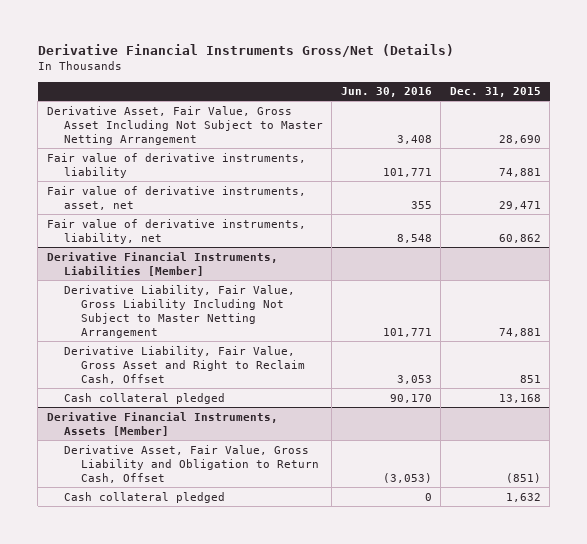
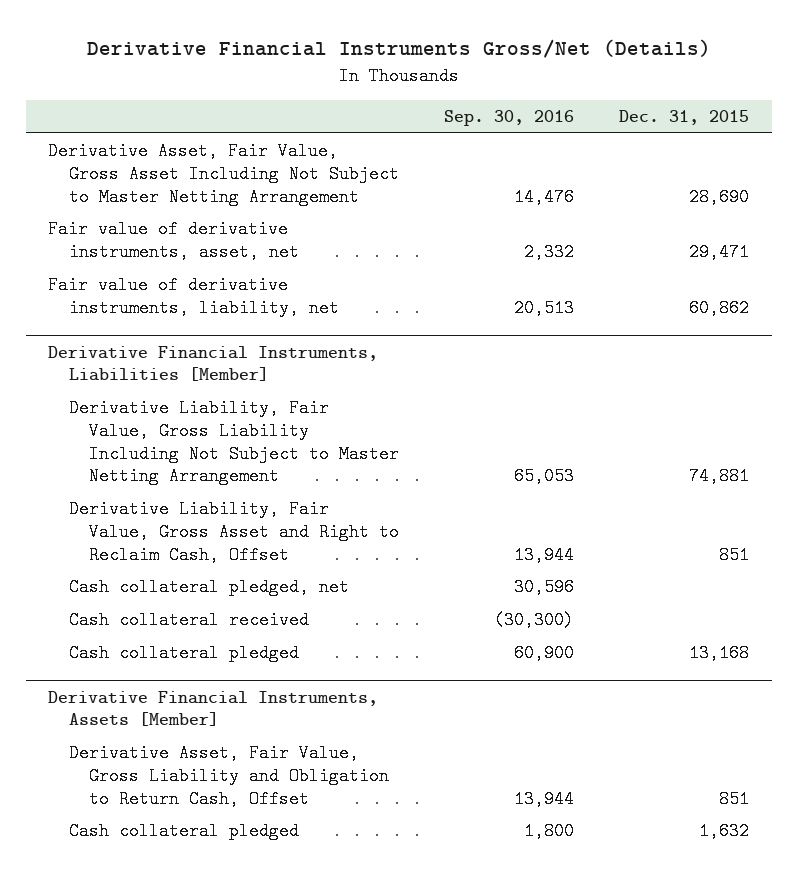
- | Jun. 30, 2016 | Dec. 31, 2015
+ | Sep. 30, 2016 | Dec. 31, 2015
- Fair value of derivative instruments, liability | 101,771 | 74,881
@ Derivative Financial Instruments, Liabilities [Member]
+ Cash collateral pledged, net | 30,596 |
+ Cash collateral received | (30,300) |
@ Derivative Financial Instruments, Assets [Member]
- Derivative Asset, Fair Value, Gross Liability and Obligation to Return Cash, Offset | (3,053) | (851)
+ Derivative Asset, Fair Value, Gross Liability and Obligation to Return Cash, Offset | 13,944 | 851

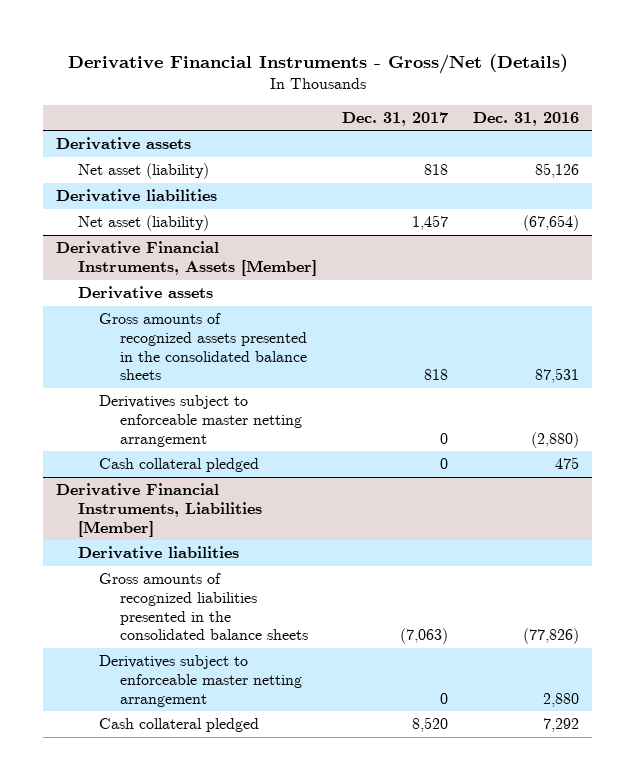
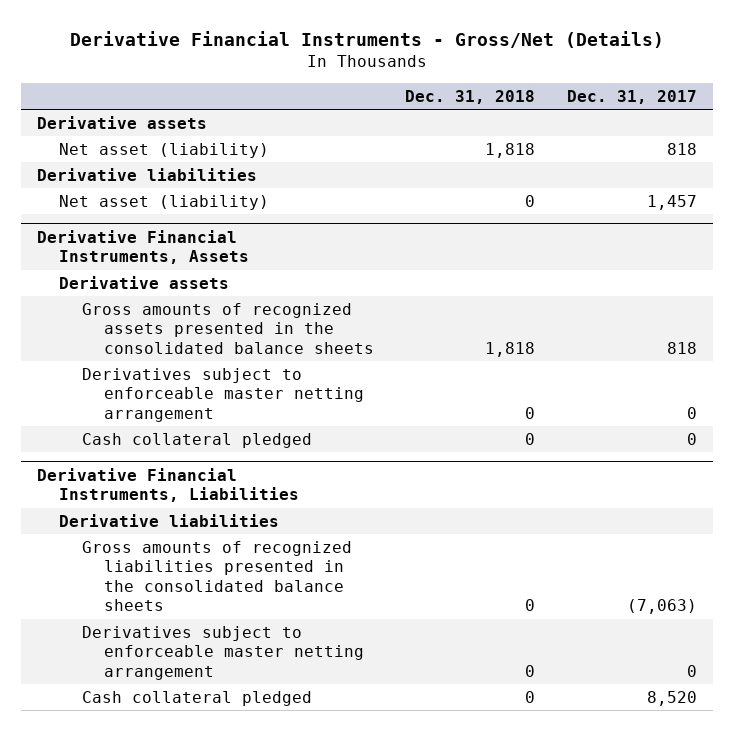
- | Dec. 31, 2017 | Dec. 31, 2016
+ | Dec. 31, 2018 | Dec. 31, 2017
- Derivative Financial Instruments, Assets [Member]
+ Derivative Financial Instruments, Assets
- Derivative Financial Instruments, Liabilities [Member]
+ Derivative Financial Instruments, Liabilities

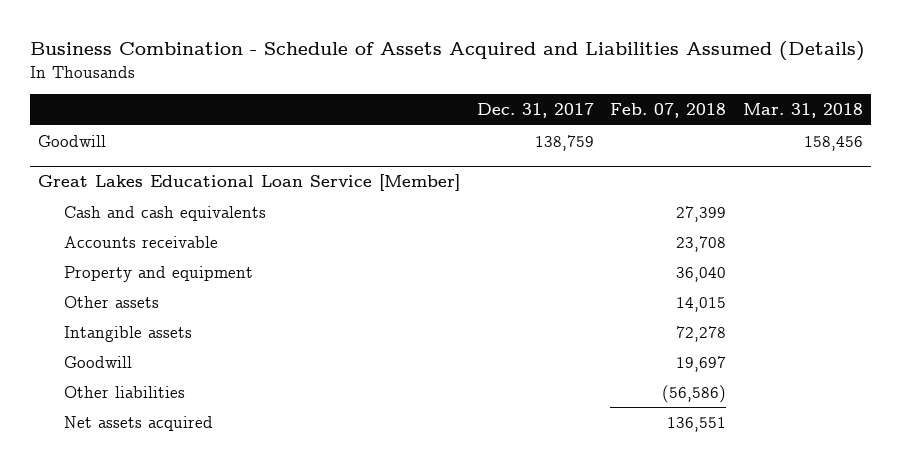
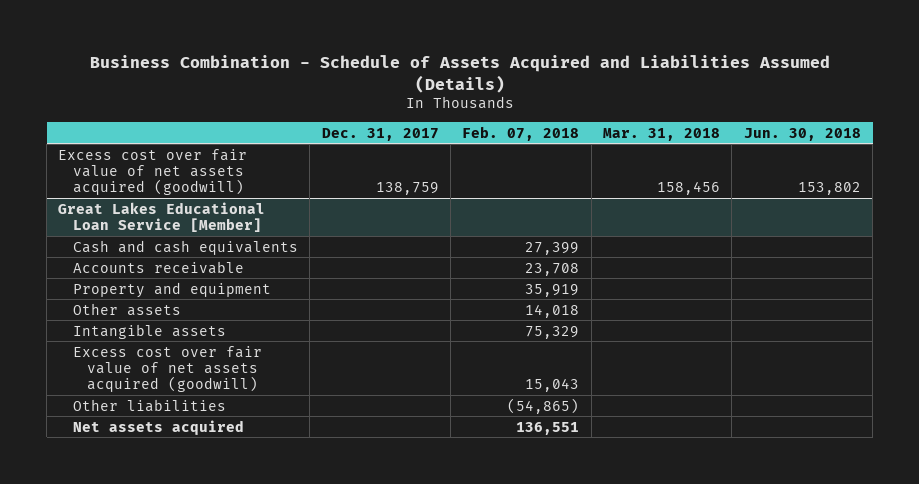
- | Dec. 31, 2017 | Feb. 07, 2018 | Mar. 31, 2018
+ | Dec. 31, 2017 | Feb. 07, 2018 | Mar. 31, 2018 | Jun. 30, 2018
- Goodwill | 138,759 | | 158,456
+ Excess cost over fair value of net assets acquired (goodwill) | 138,759 | | 158,456 | 153,802
@ Great Lakes Educational Loan Service [Member]
- Property and equipment | | 36,040 |
- Other assets | | 14,015 |
- Intangible assets | | 72,278 |
- Goodwill | | 19,697 |
- Other liabilities | | (56,586) |
+ Property and equipment | | 35,919 | |
+ Other assets | | 14,018 | |
+ Intangible assets | | 75,329 | |
+ Excess cost over fair value of net assets acquired (goodwill) | | 15,043 | |
+ Other liabilities | | (54,865) | |

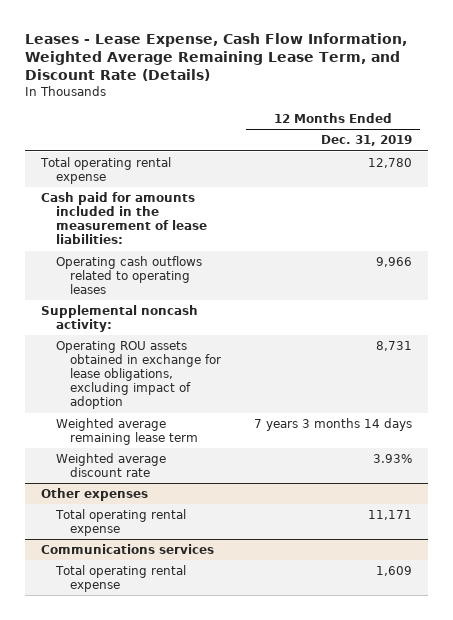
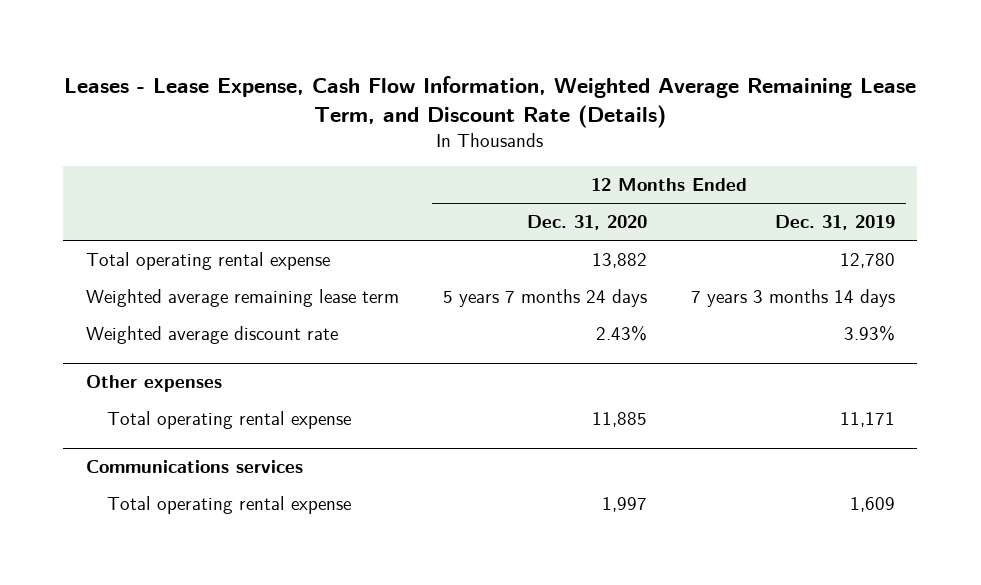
- | 12 Months Ended Dec. 31, 2019
+ | 12 Months Ended Dec. 31, 2020 | 12 Months Ended Dec. 31, 2019
- Cash paid for amounts included in the measurement of lease liabilities:
- Operating cash outflows related to operating leases | 9,966
- Supplemental noncash activity:
- Operating ROU assets obtained in exchange for lease obligations, excluding impact of adoption | 8,731

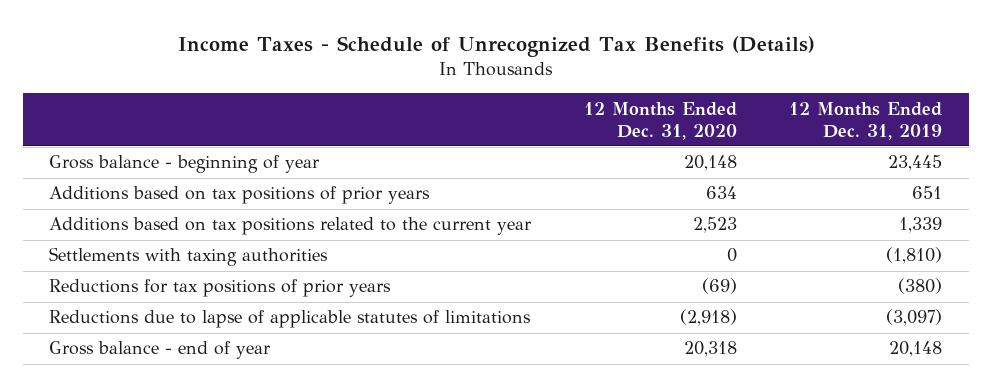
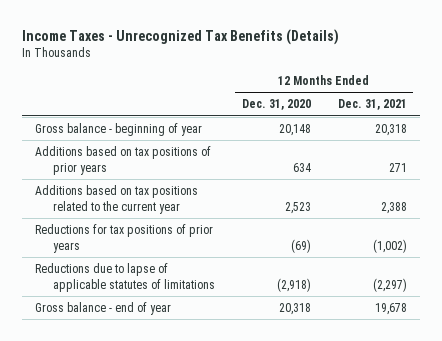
- Income Taxes - Schedule of Unrecognized Tax Benefits (Details)
+ Income Taxes - Unrecognized Tax Benefits (Details)
- | 12 Months Ended Dec. 31, 2020 | 12 Months Ended Dec. 31, 2019
+ | 12 Months Ended Dec. 31, 2020 | 12 Months Ended Dec. 31, 2021
- Settlements with taxing authorities | 0 | (1,810)

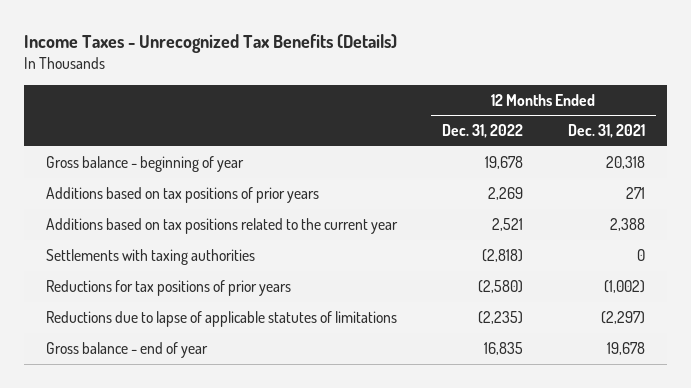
- | 12 Months Ended Dec. 31, 2020 | 12 Months Ended Dec. 31, 2021
+ | 12 Months Ended Dec. 31, 2022 | 12 Months Ended Dec. 31, 2021
+ Settlements with taxing authorities | (2,818) | 0

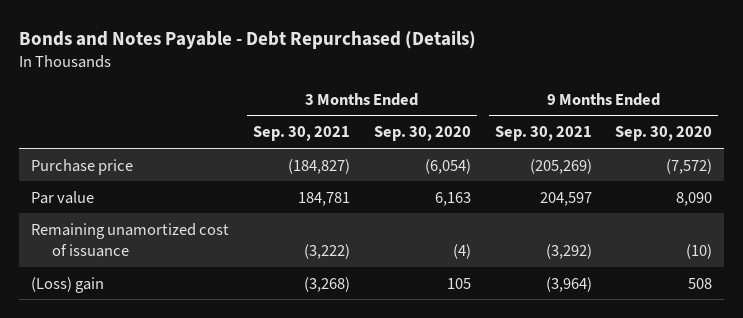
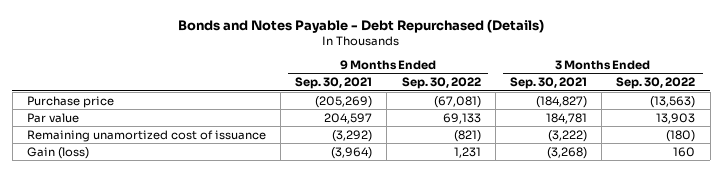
- | 3 Months Ended Sep. 30, 2021 | 3 Months Ended Sep. 30, 2020 | 9 Months Ended Sep. 30, 2021 | 9 Months Ended Sep. 30, 2020
+ | 9 Months Ended Sep. 30, 2021 | 9 Months Ended Sep. 30, 2022 | 3 Months Ended Sep. 30, 2021 | 3 Months Ended Sep. 30, 2022
- (Loss) gain | (3,268) | 105 | (3,964) | 508
+ Gain (loss) | (3,964) | 1,231 | (3,268) | 160

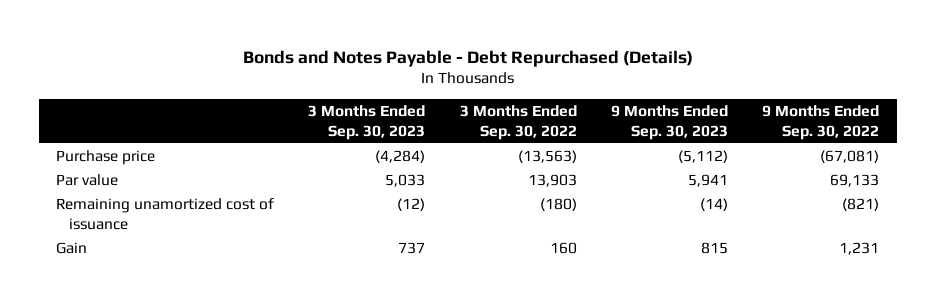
- | 9 Months Ended Sep. 30, 2021 | 9 Months Ended Sep. 30, 2022 | 3 Months Ended Sep. 30, 2021 | 3 Months Ended Sep. 30, 2022
+ | 3 Months Ended Sep. 30, 2023 | 3 Months Ended Sep. 30, 2022 | 9 Months Ended Sep. 30, 2023 | 9 Months Ended Sep. 30, 2022
- Gain (loss) | (3,964) | 1,231 | (3,268) | 160
+ Gain | 737 | 160 | 815 | 1,231

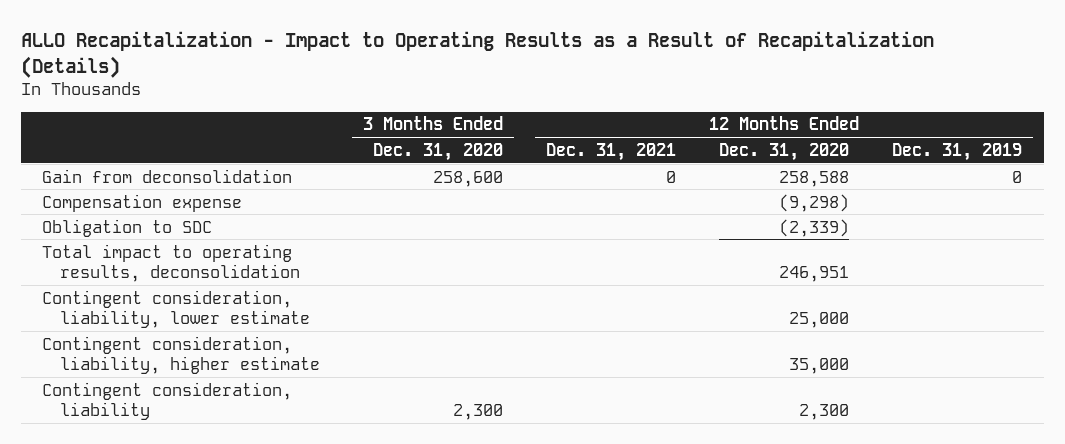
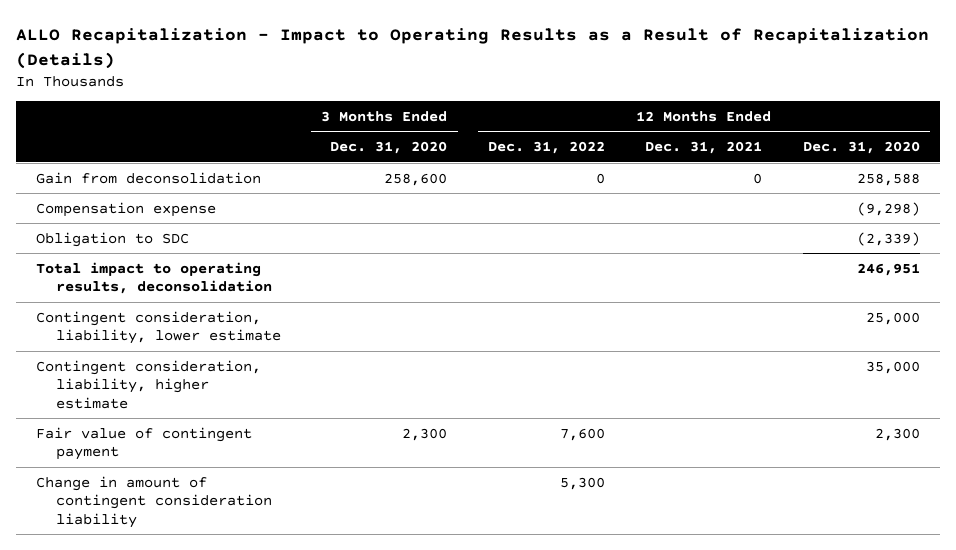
- | 3 Months Ended Dec. 31, 2020 | 12 Months Ended Dec. 31, 2021 | 12 Months Ended Dec. 31, 2020 | 12 Months Ended Dec. 31, 2019
+ | 3 Months Ended Dec. 31, 2020 | 12 Months Ended Dec. 31, 2022 | 12 Months Ended Dec. 31, 2021 | 12 Months Ended Dec. 31, 2020
- Contingent consideration, liability | 2,300 | | 2,300 |
+ Fair value of contingent payment | 2,300 | 7,600 | | 2,300
+ Change in amount of contingent consideration liability | | 5,300 | |

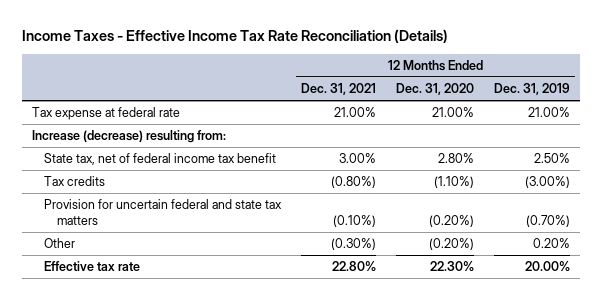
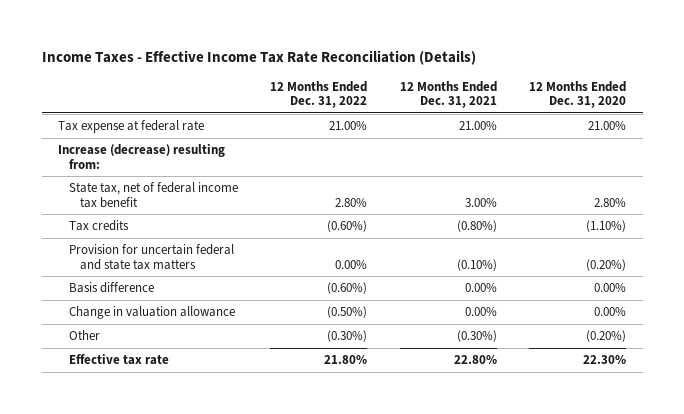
- | 12 Months Ended Dec. 31, 2021 | 12 Months Ended Dec. 31, 2020 | 12 Months Ended Dec. 31, 2019
+ | 12 Months Ended Dec. 31, 2022 | 12 Months Ended Dec. 31, 2021 | 12 Months Ended Dec. 31, 2020
+ Basis difference | (0.60%) | 0.00% | 0.00%
+ Change in valuation allowance | (0.50%) | 0.00% | 0.00%

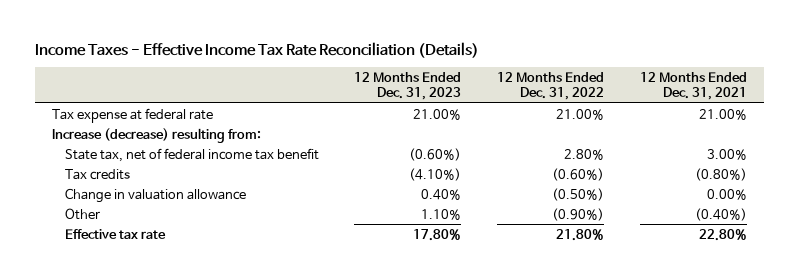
- | 12 Months Ended Dec. 31, 2022 | 12 Months Ended Dec. 31, 2021 | 12 Months Ended Dec. 31, 2020
+ | 12 Months Ended Dec. 31, 2023 | 12 Months Ended Dec. 31, 2022 | 12 Months Ended Dec. 31, 2021
- Provision for uncertain federal and state tax matters | 0.00% | (0.10%) | (0.20%)
- Basis difference | (0.60%) | 0.00% | 0.00%
- Other | (0.30%) | (0.30%) | (0.20%)
+ Other | 1.10% | (0.90%) | (0.40%)

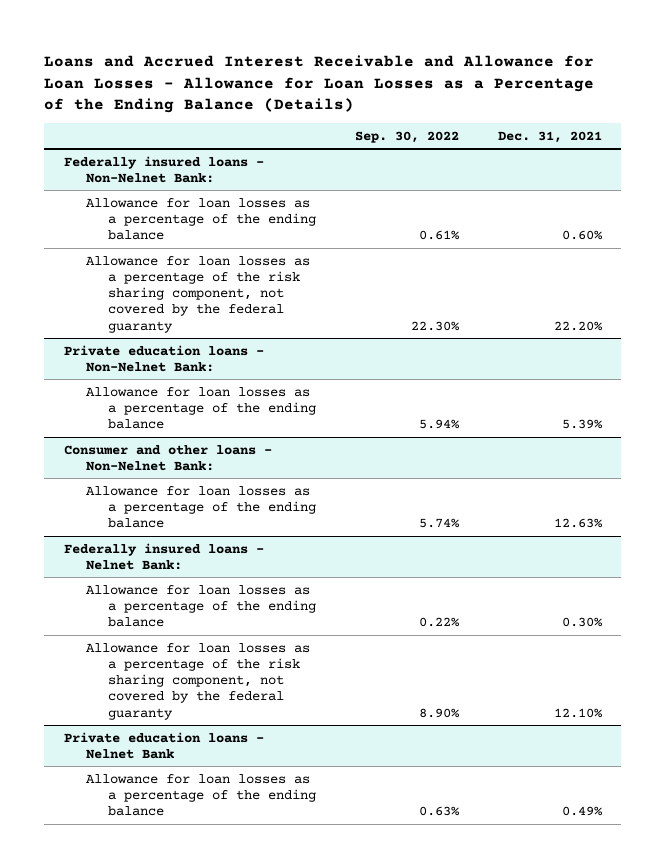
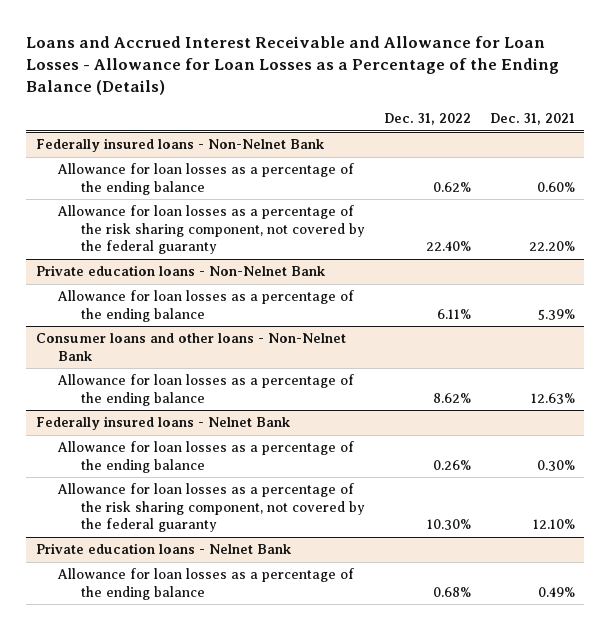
- | Sep. 30, 2022 | Dec. 31, 2021
+ | Dec. 31, 2022 | Dec. 31, 2021
- Federally insured loans - Non-Nelnet Bank:
+ Federally insured loans - Non-Nelnet Bank
- Private education loans - Non-Nelnet Bank:
+ Private education loans - Non-Nelnet Bank
- Consumer and other loans - Non-Nelnet Bank:
+ Consumer loans and other loans - Non-Nelnet Bank
- Federally insured loans - Nelnet Bank:
+ Federally insured loans - Nelnet Bank

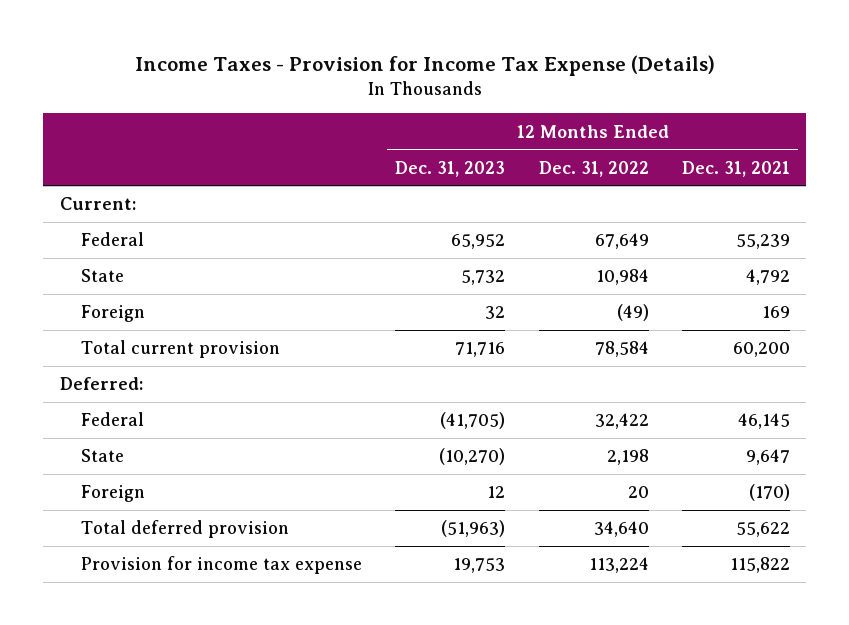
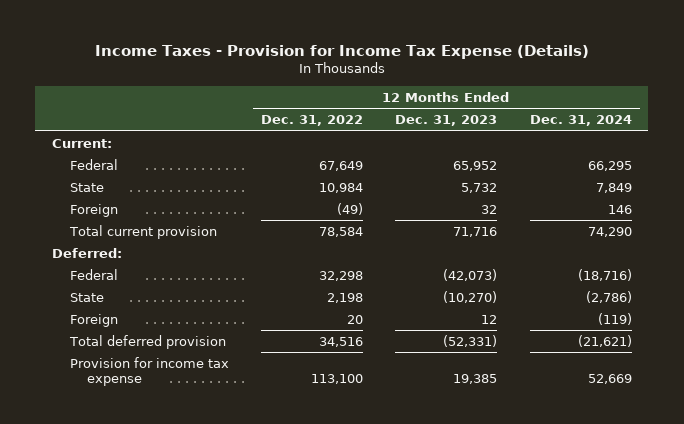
- | 12 Months Ended Dec. 31, 2023 | 12 Months Ended Dec. 31, 2022 | 12 Months Ended Dec. 31, 2021
+ | 12 Months Ended Dec. 31, 2022 | 12 Months Ended Dec. 31, 2023 | 12 Months Ended Dec. 31, 2024
- Federal | (41,705) | 32,422 | 46,145
+ Federal | 32,298 | (42,073) | (18,716)
- Total deferred provision | (51,963) | 34,640 | 55,622
- Provision for income tax expense | 19,753 | 113,224 | 115,822
+ Total deferred provision | 34,516 | (52,331) | (21,621)
+ Provision for income tax expense | 113,100 | 19,385 | 52,669

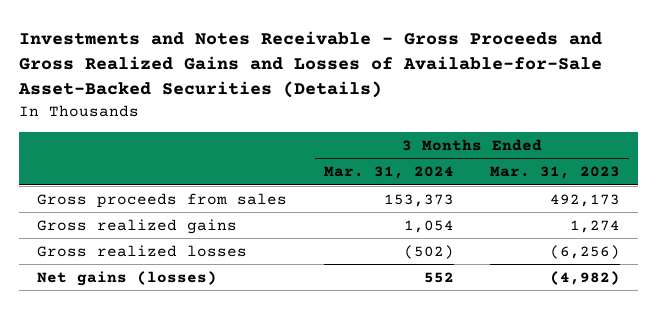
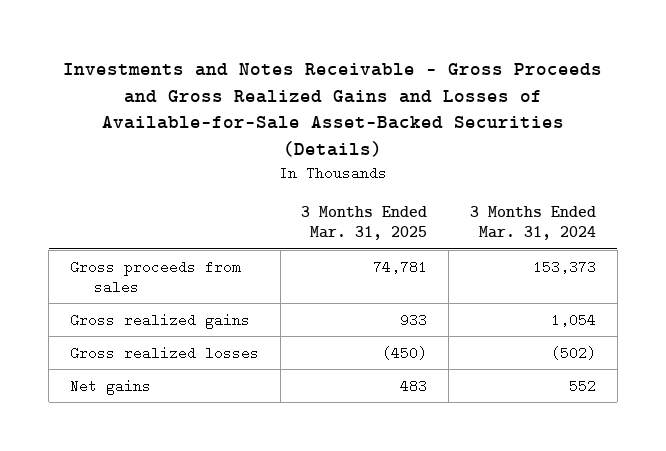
- | 3 Months Ended Mar. 31, 2024 | 3 Months Ended Mar. 31, 2023
+ | 3 Months Ended Mar. 31, 2025 | 3 Months Ended Mar. 31, 2024
- Net gains (losses) | 552 | (4,982)
+ Net gains | 483 | 552

